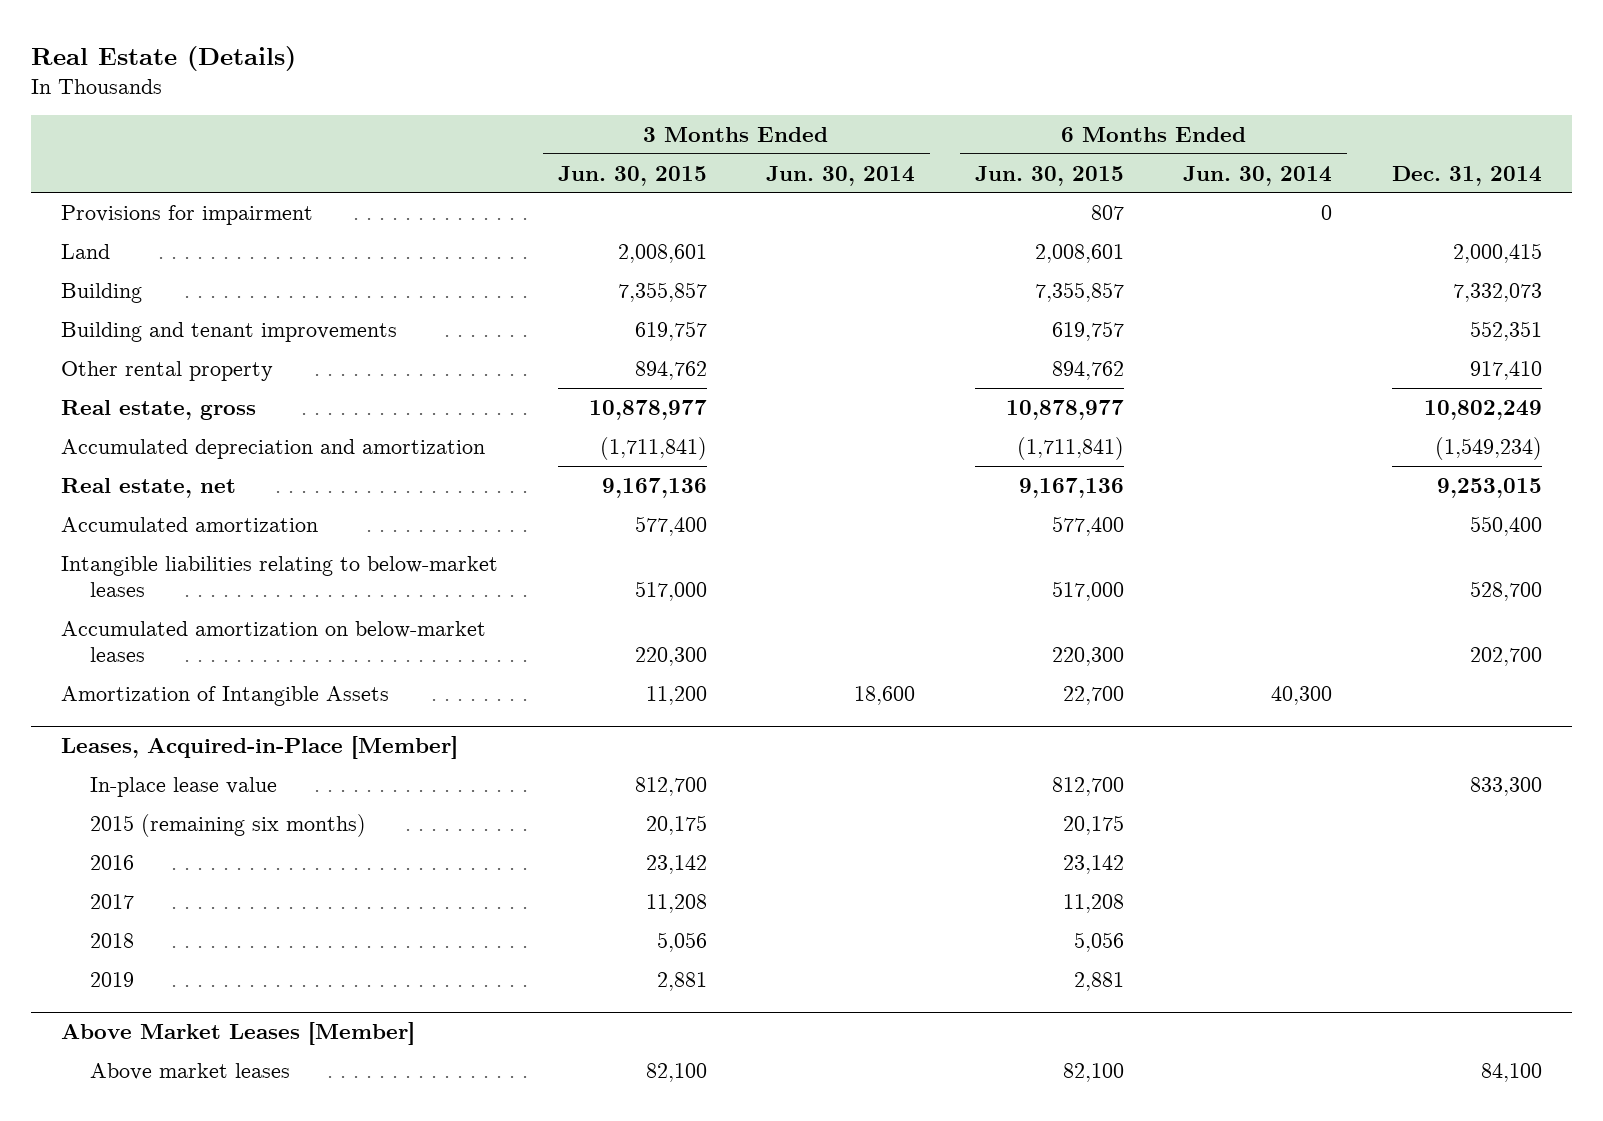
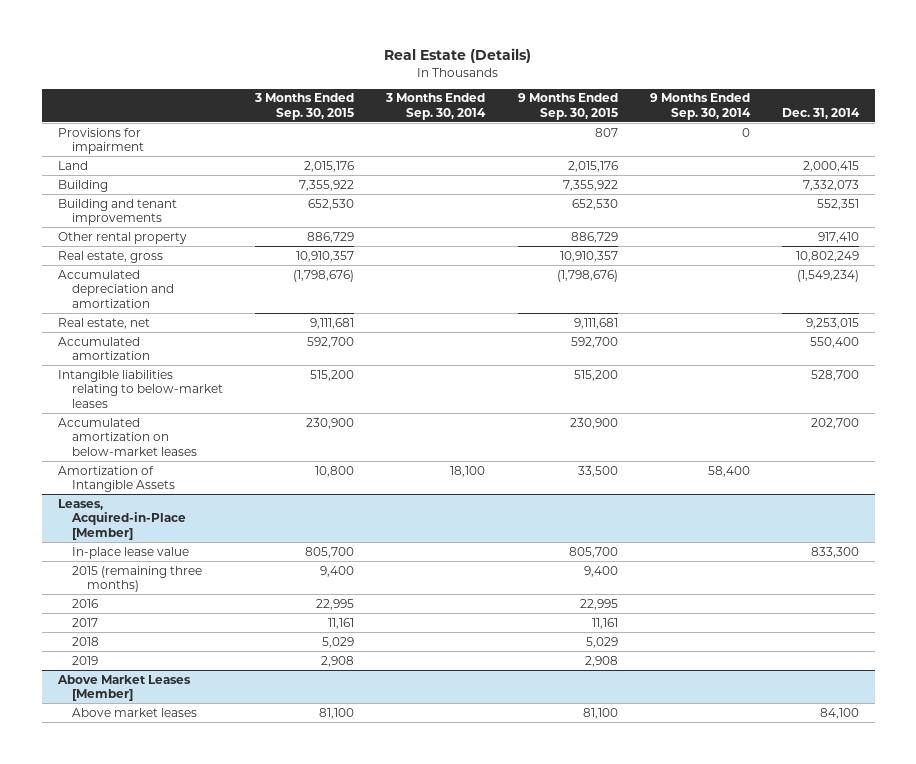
- | 3 Months Ended Jun. 30, 2015 | 3 Months Ended Jun. 30, 2014 | 6 Months Ended Jun. 30, 2015 | 6 Months Ended Jun. 30, 2014 | Dec. 31, 2014
+ | 3 Months Ended Sep. 30, 2015 | 3 Months Ended Sep. 30, 2014 | 9 Months Ended Sep. 30, 2015 | 9 Months Ended Sep. 30, 2014 | Dec. 31, 2014
@ Leases, Acquired-in-Place [Member]
- 2015 (remaining six months) | 20,175 | | 20,175 | |
+ 2015 (remaining three months) | 9,400 | | 9,400 | |

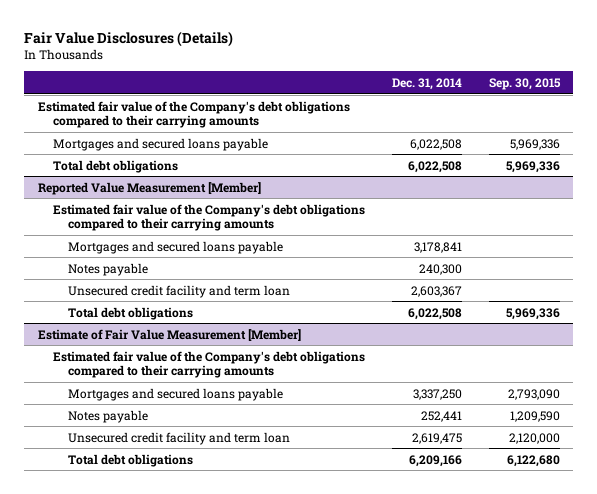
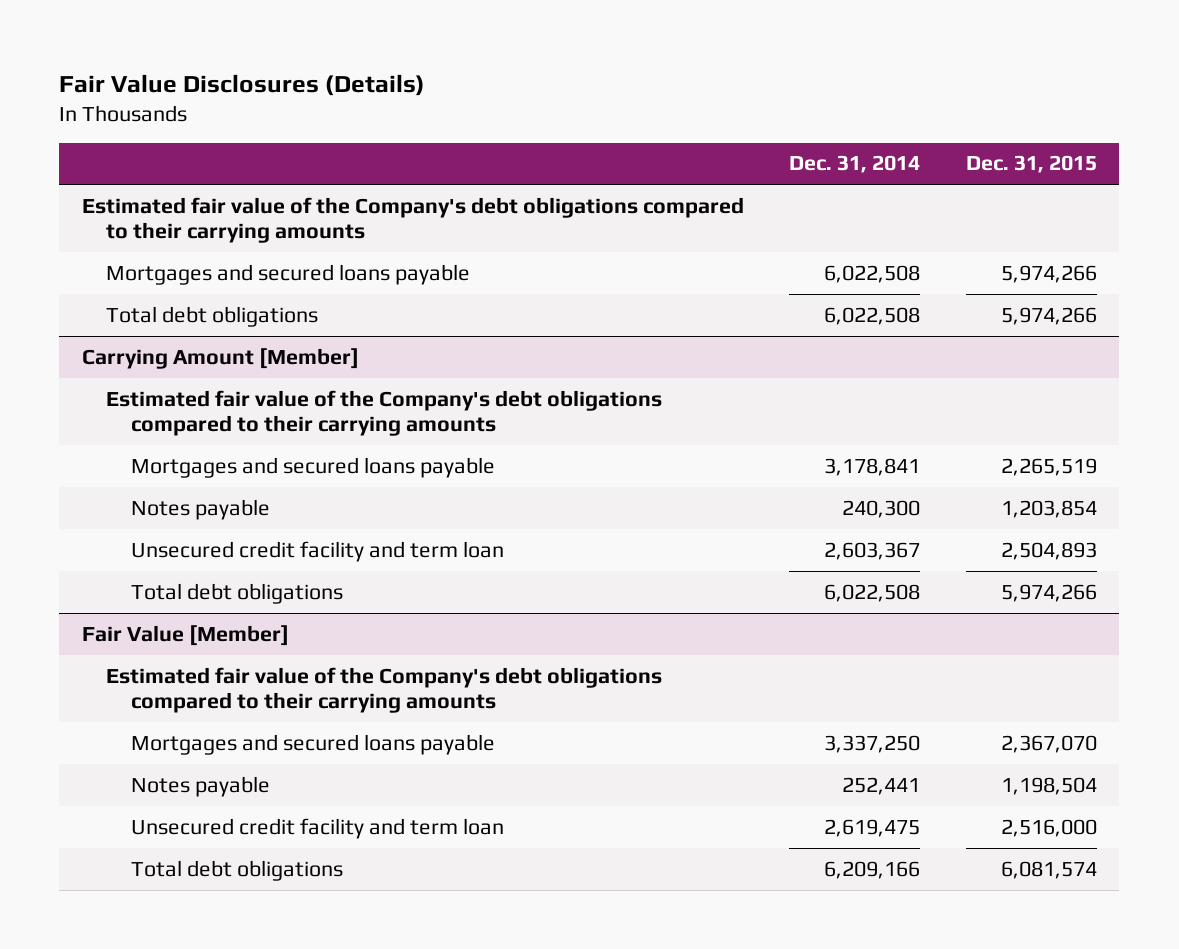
- | Dec. 31, 2014 | Sep. 30, 2015
+ | Dec. 31, 2014 | Dec. 31, 2015
- Reported Value Measurement [Member]
+ Carrying Amount [Member]
- Estimate of Fair Value Measurement [Member]
+ Fair Value [Member]

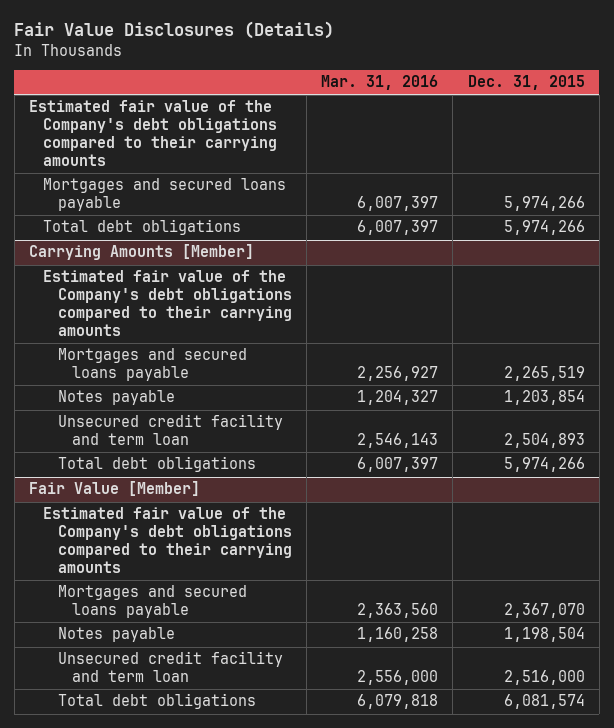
- | Dec. 31, 2014 | Dec. 31, 2015
+ | Mar. 31, 2016 | Dec. 31, 2015
- Carrying Amount [Member]
+ Carrying Amounts [Member]

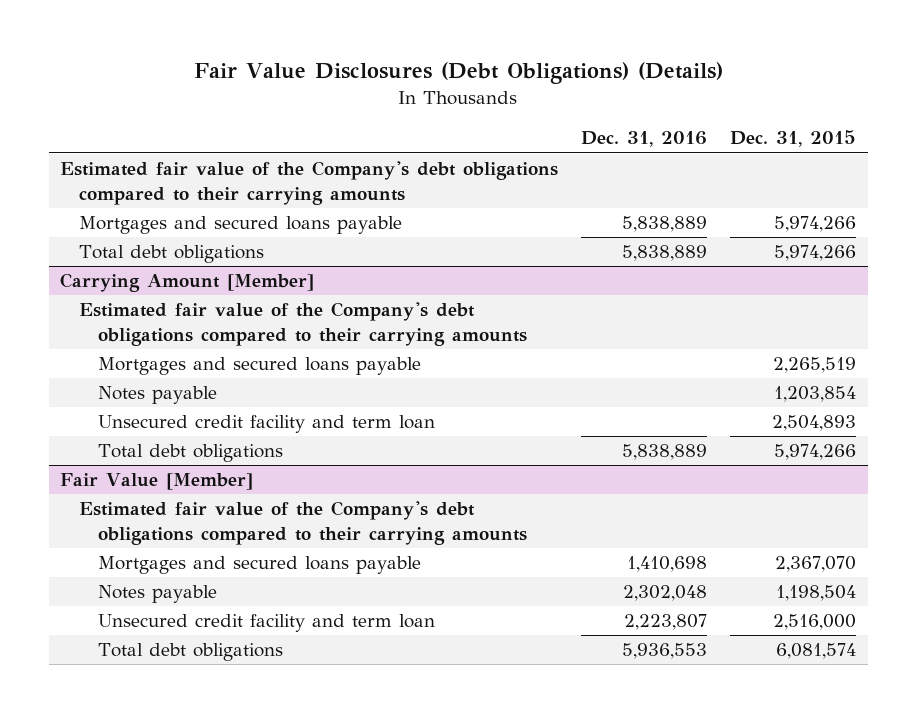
- Fair Value Disclosures (Details)
+ Fair Value Disclosures (Debt Obligations) (Details)
- | Mar. 31, 2016 | Dec. 31, 2015
+ | Dec. 31, 2016 | Dec. 31, 2015
- Carrying Amounts [Member]
+ Carrying Amount [Member]

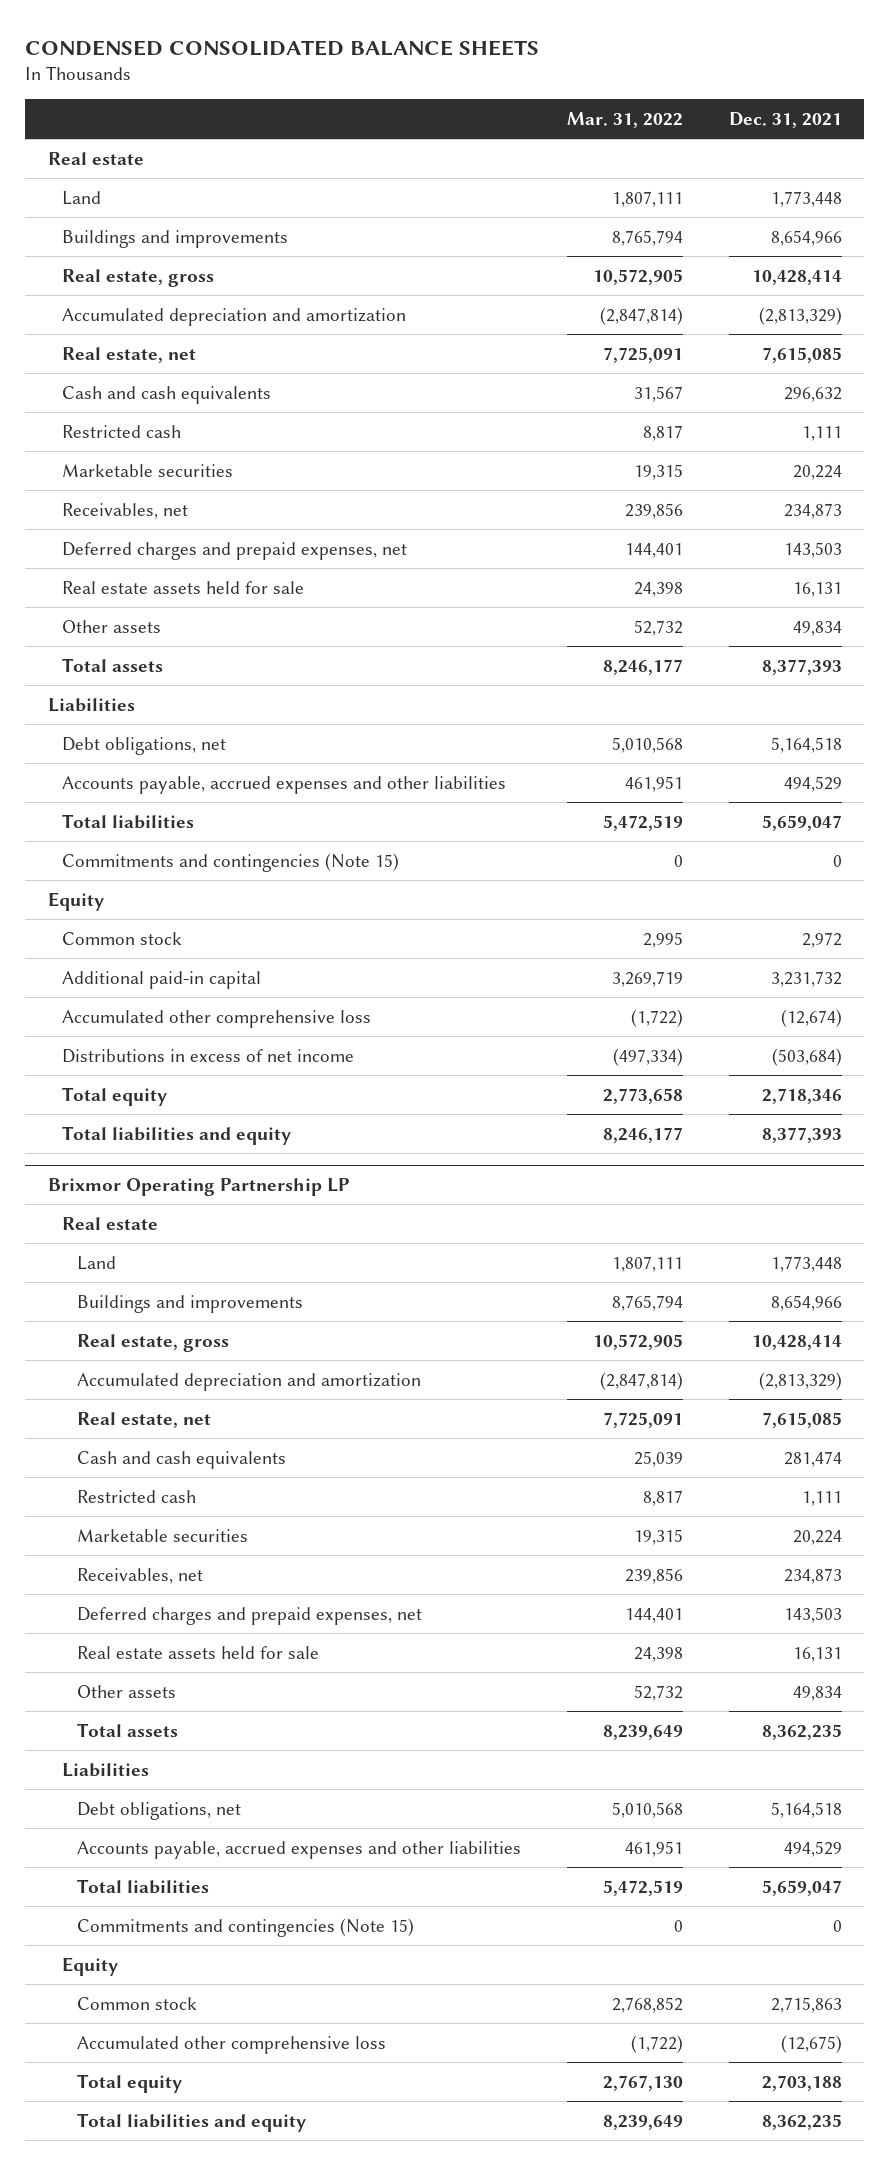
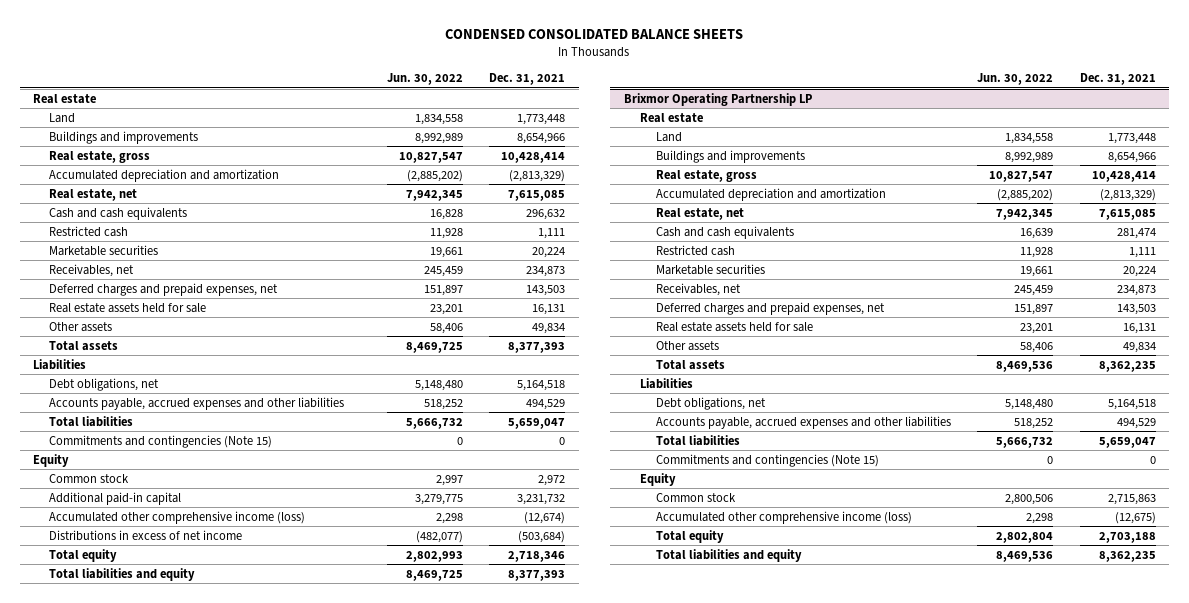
- | Mar. 31, 2022 | Dec. 31, 2021
+ | Jun. 30, 2022 | Dec. 31, 2021
- Accumulated other comprehensive loss | (1,722) | (12,674)
+ Accumulated other comprehensive income (loss) | 2,298 | (12,674)
@ Brixmor Operating Partnership LP
- Accumulated other comprehensive loss | (1,722) | (12,675)
+ Accumulated other comprehensive income (loss) | 2,298 | (12,675)

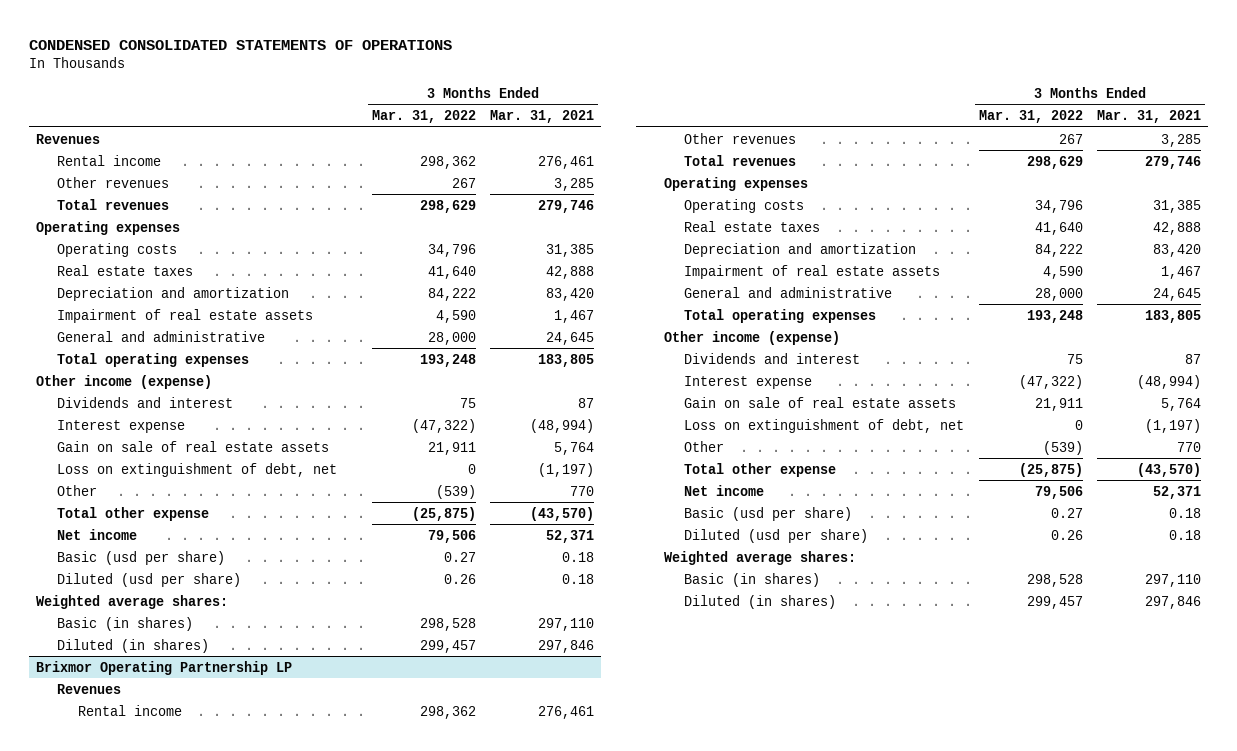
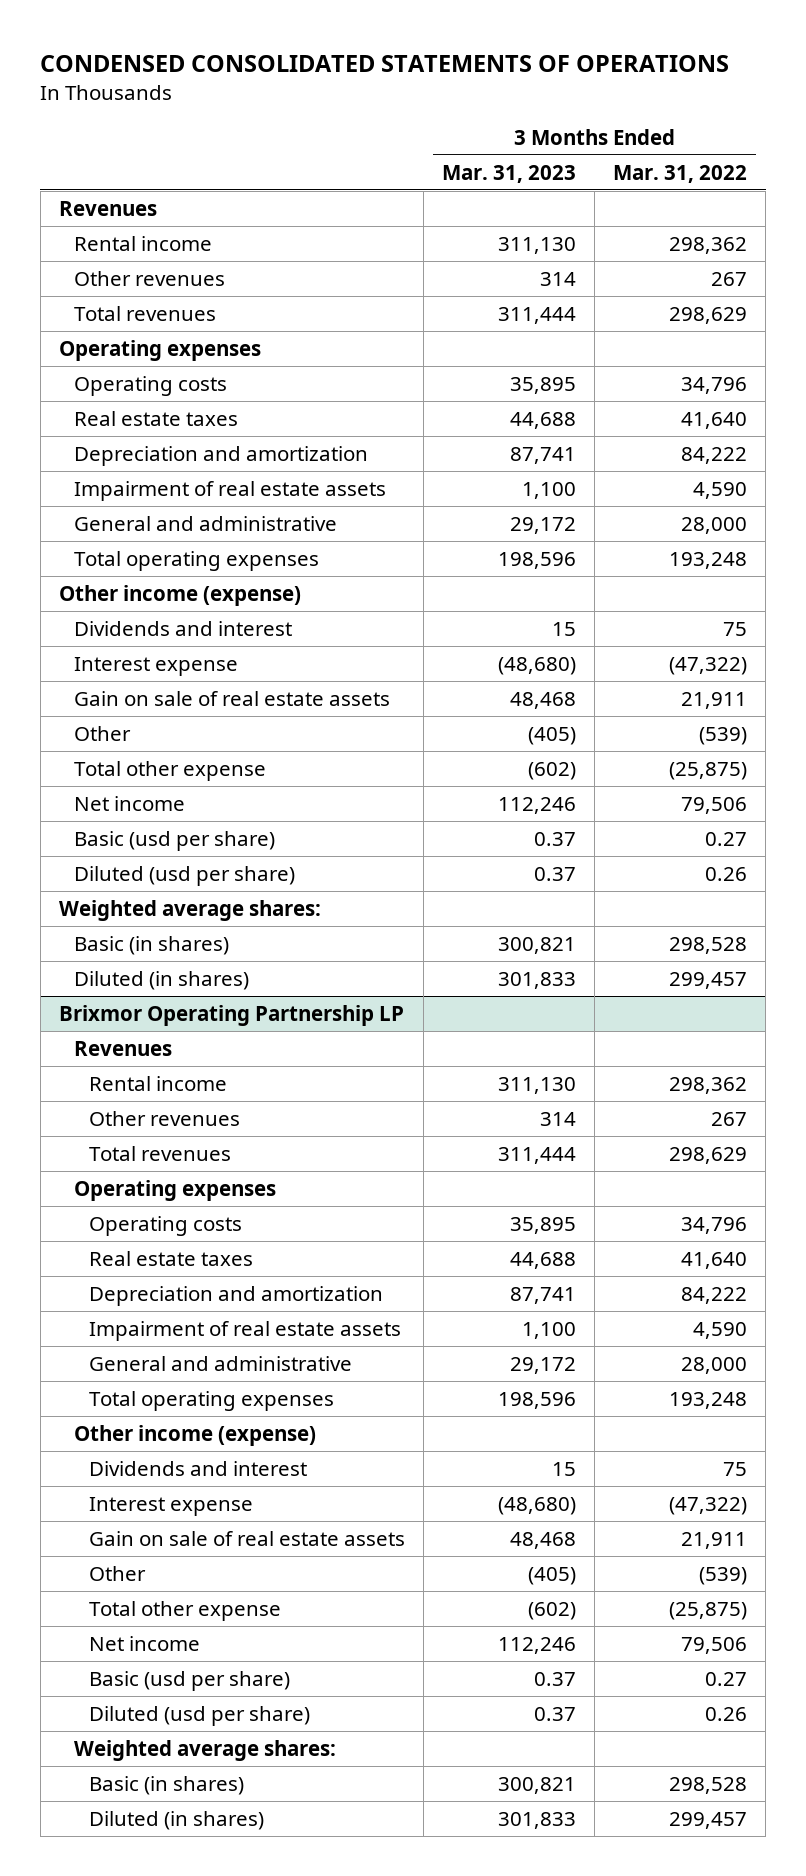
- | 3 Months Ended Mar. 31, 2022 | 3 Months Ended Mar. 31, 2021
+ | 3 Months Ended Mar. 31, 2023 | 3 Months Ended Mar. 31, 2022
- Loss on extinguishment of debt, net | 0 | (1,197)
@ Brixmor Operating Partnership LP
- Loss on extinguishment of debt, net | 0 | (1,197)

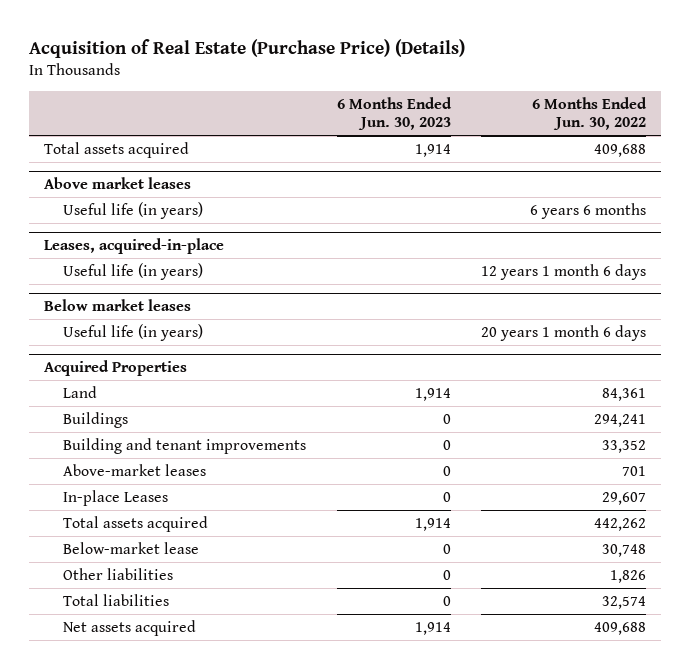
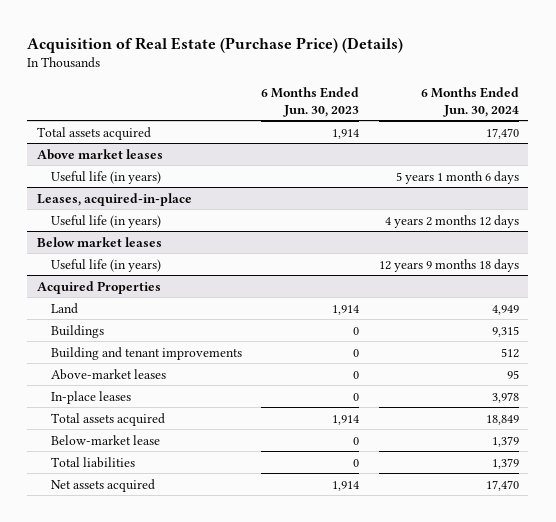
- | 6 Months Ended Jun. 30, 2023 | 6 Months Ended Jun. 30, 2022
+ | 6 Months Ended Jun. 30, 2023 | 6 Months Ended Jun. 30, 2024
@ Acquired Properties
- In-place Leases | 0 | 29,607
+ In-place leases | 0 | 3,978
- Other liabilities | 0 | 1,826

